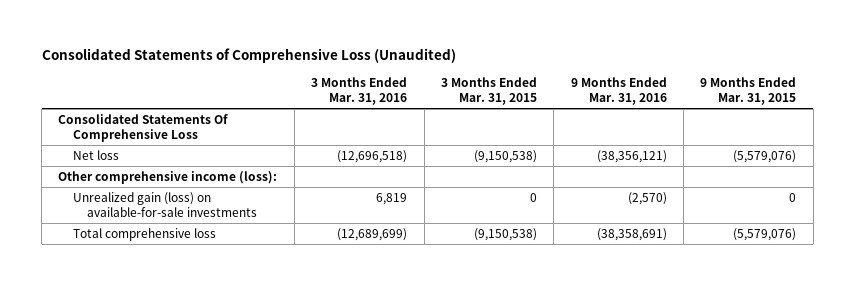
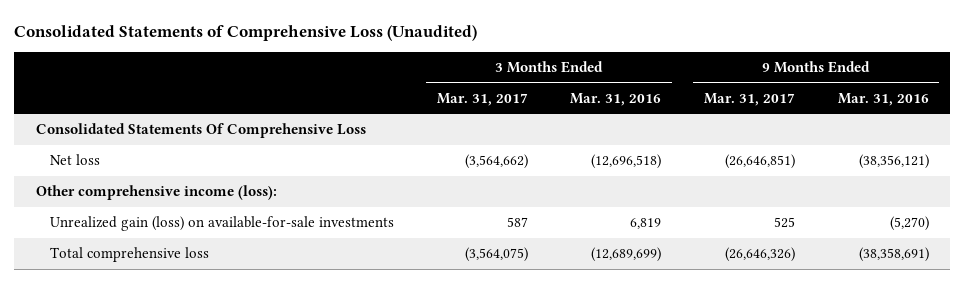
- | 3 Months Ended Mar. 31, 2016 | 3 Months Ended Mar. 31, 2015 | 9 Months Ended Mar. 31, 2016 | 9 Months Ended Mar. 31, 2015
+ | 3 Months Ended Mar. 31, 2017 | 3 Months Ended Mar. 31, 2016 | 9 Months Ended Mar. 31, 2017 | 9 Months Ended Mar. 31, 2016
- Unrealized gain (loss) on available-for-sale investments | 6,819 | 0 | (2,570) | 0
+ Unrealized gain (loss) on available-for-sale investments | 587 | 6,819 | 525 | (5,270)

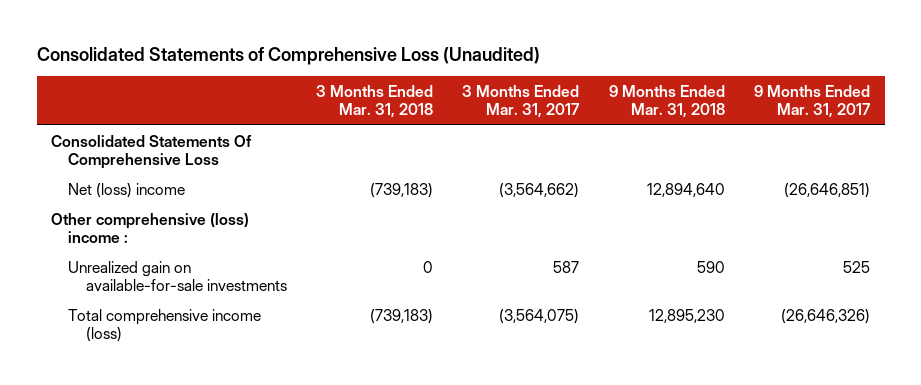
- | 3 Months Ended Mar. 31, 2017 | 3 Months Ended Mar. 31, 2016 | 9 Months Ended Mar. 31, 2017 | 9 Months Ended Mar. 31, 2016
+ | 3 Months Ended Mar. 31, 2018 | 3 Months Ended Mar. 31, 2017 | 9 Months Ended Mar. 31, 2018 | 9 Months Ended Mar. 31, 2017
- Net loss | (3,564,662) | (12,696,518) | (26,646,851) | (38,356,121)
- Other comprehensive income (loss):
- Unrealized gain (loss) on available-for-sale investments | 587 | 6,819 | 525 | (5,270)
- Total comprehensive loss | (3,564,075) | (12,689,699) | (26,646,326) | (38,358,691)
+ Net (loss) income | (739,183) | (3,564,662) | 12,894,640 | (26,646,851)
+ Other comprehensive (loss) income :
+ Unrealized gain on available-for-sale investments | 0 | 587 | 590 | 525
+ Total comprehensive income (loss) | (739,183) | (3,564,075) | 12,895,230 | (26,646,326)

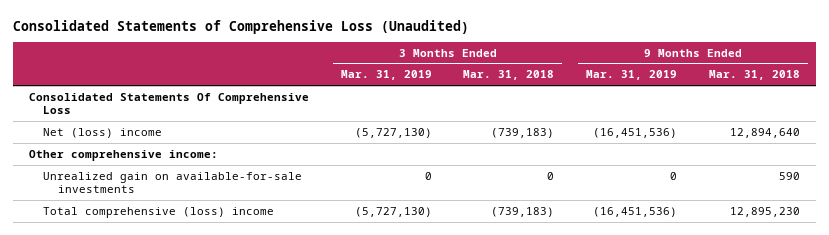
- | 3 Months Ended Mar. 31, 2018 | 3 Months Ended Mar. 31, 2017 | 9 Months Ended Mar. 31, 2018 | 9 Months Ended Mar. 31, 2017
+ | 3 Months Ended Mar. 31, 2019 | 3 Months Ended Mar. 31, 2018 | 9 Months Ended Mar. 31, 2019 | 9 Months Ended Mar. 31, 2018
- Other comprehensive (loss) income :
+ Other comprehensive income:
- Total comprehensive income (loss) | (739,183) | (3,564,075) | 12,895,230 | (26,646,326)
+ Total comprehensive (loss) income | (5,727,130) | (739,183) | (16,451,536) | 12,895,230

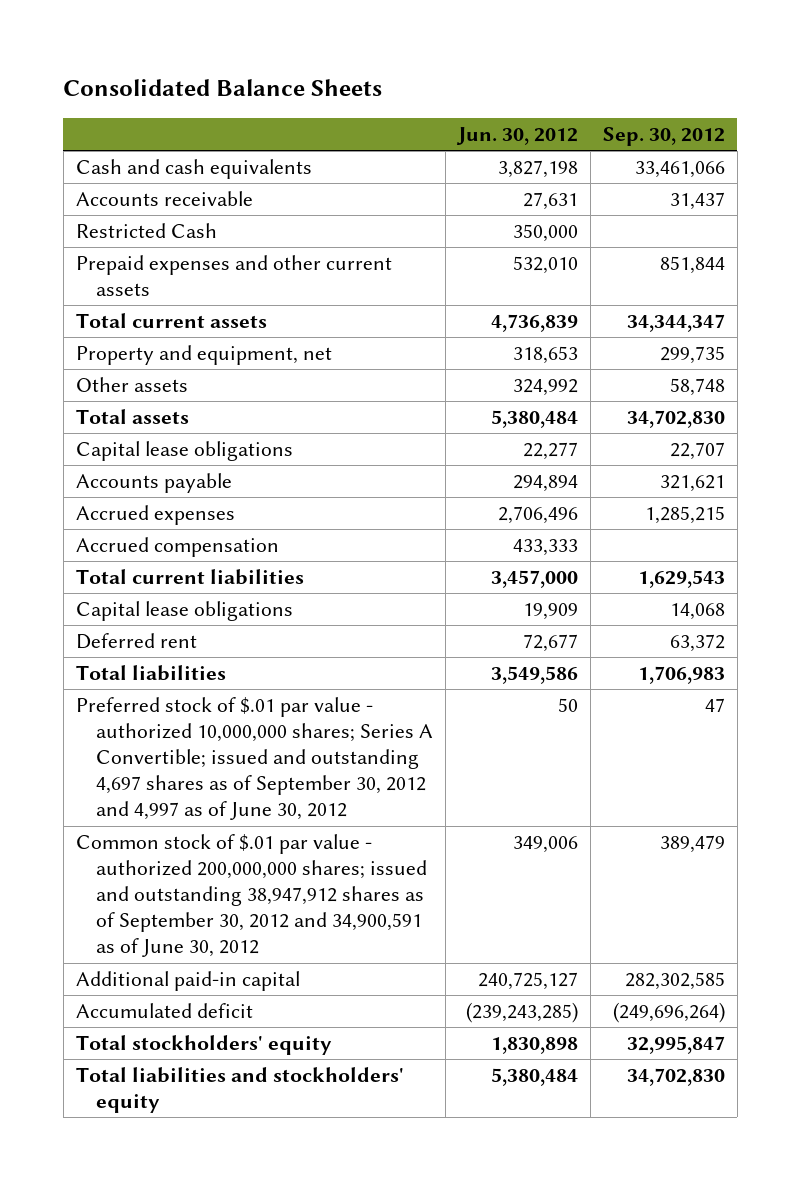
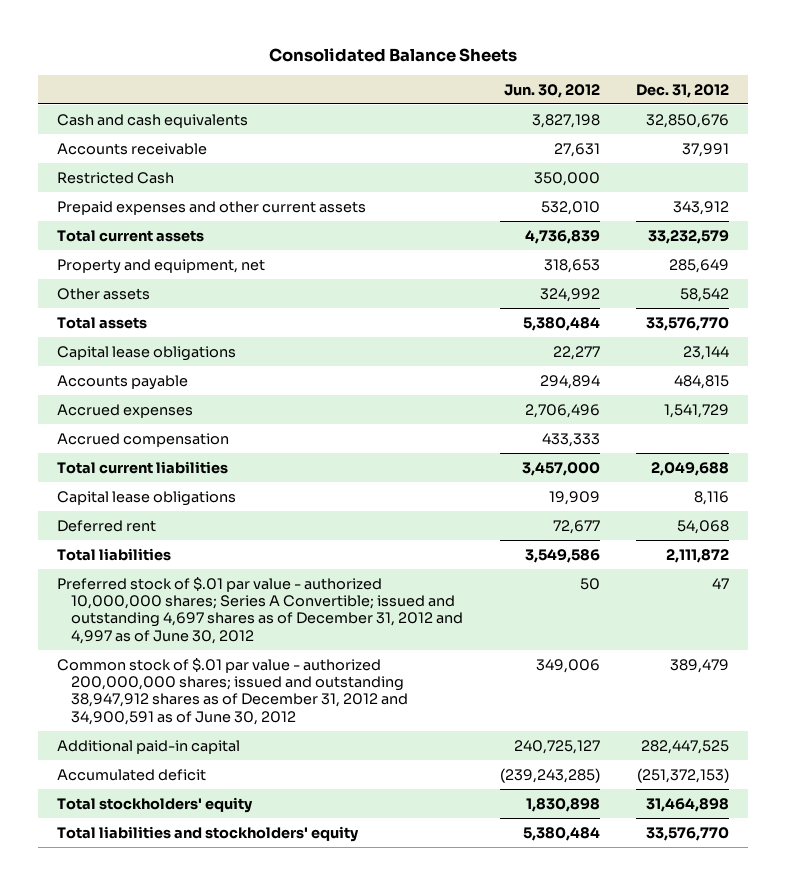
- | Jun. 30, 2012 | Sep. 30, 2012
+ | Jun. 30, 2012 | Dec. 31, 2012
- Preferred stock of $.01 par value - authorized 10,000,000 shares; Series A Convertible; issued and outstanding 4,697 shares as of September 30, 2012 and 4,997 as of June 30, 2012 | 50 | 47
- Common stock of $.01 par value - authorized 200,000,000 shares; issued and outstanding 38,947,912 shares as of September 30, 2012 and 34,900,591 as of June 30, 2012 | 349,006 | 389,479
+ Preferred stock of $.01 par value - authorized 10,000,000 shares; Series A Convertible; issued and outstanding 4,697 shares as of December 31, 2012 and 4,997 as of June 30, 2012 | 50 | 47
+ Common stock of $.01 par value - authorized 200,000,000 shares; issued and outstanding 38,947,912 shares as of December 31, 2012 and 34,900,591 as of June 30, 2012 | 349,006 | 389,479

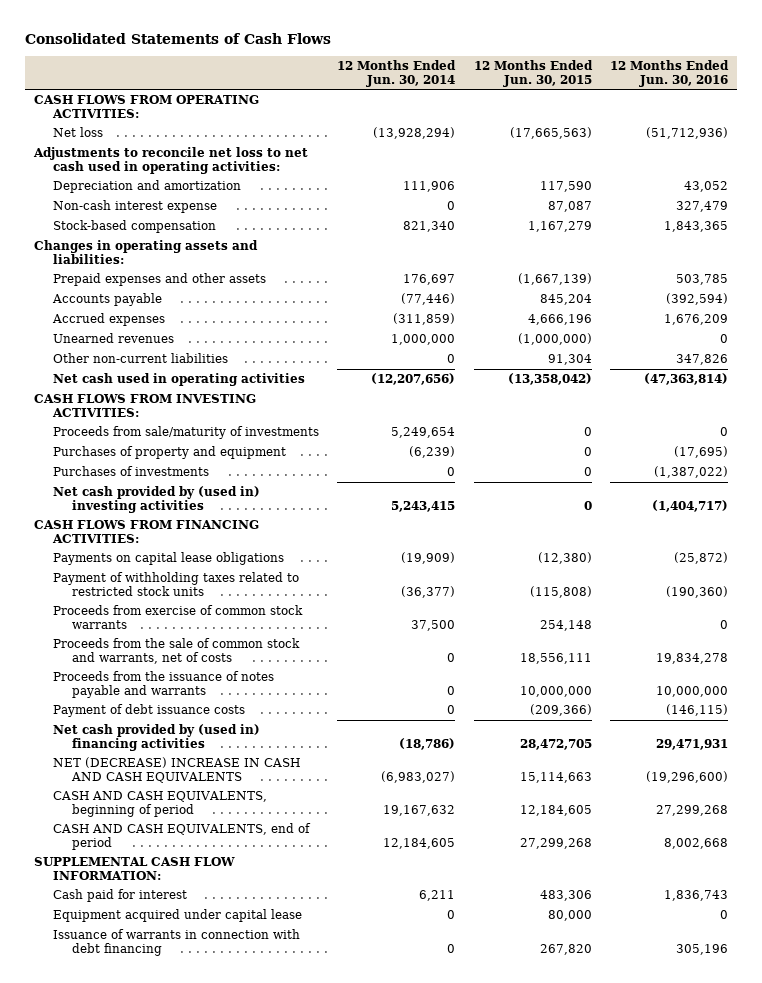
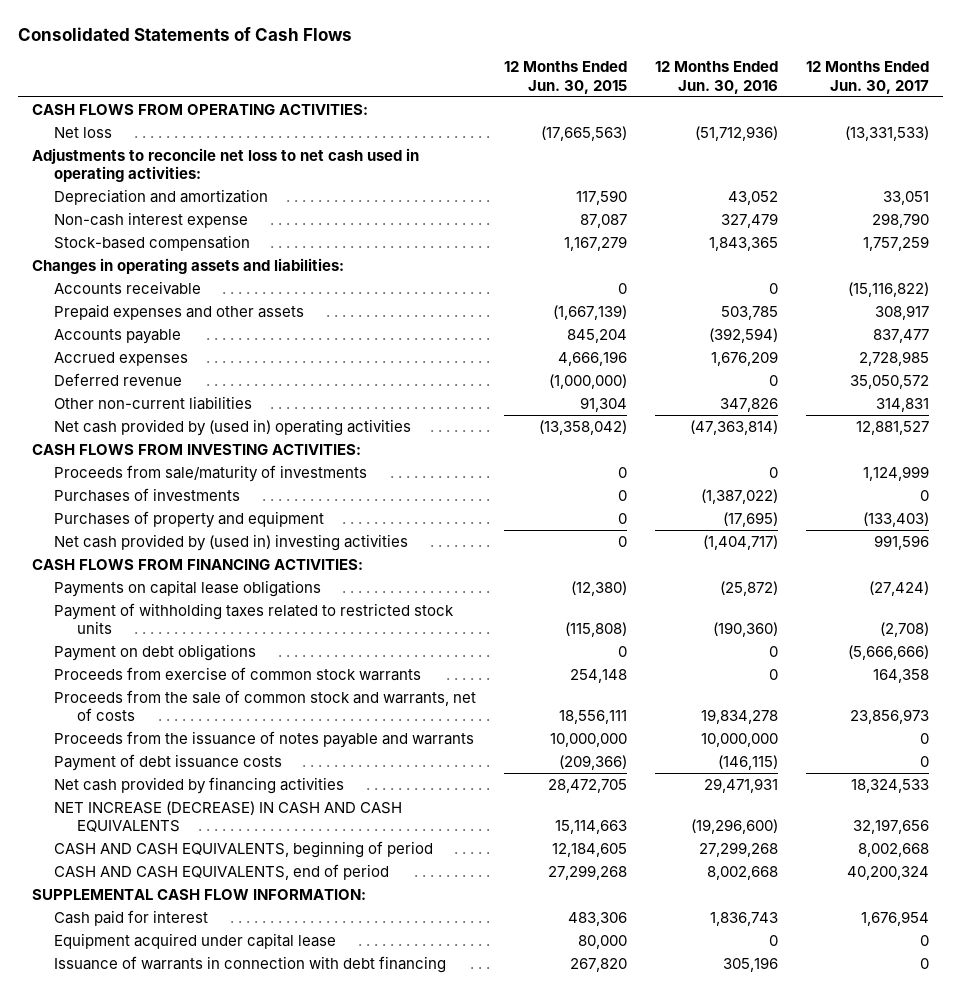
- | 12 Months Ended Jun. 30, 2014 | 12 Months Ended Jun. 30, 2015 | 12 Months Ended Jun. 30, 2016
+ | 12 Months Ended Jun. 30, 2015 | 12 Months Ended Jun. 30, 2016 | 12 Months Ended Jun. 30, 2017
+ Accounts receivable | 0 | 0 | (15,116,822)
- Unearned revenues | 1,000,000 | (1,000,000) | 0
+ Deferred revenue | (1,000,000) | 0 | 35,050,572
- Net cash used in operating activities | (12,207,656) | (13,358,042) | (47,363,814)
+ Net cash provided by (used in) operating activities | (13,358,042) | (47,363,814) | 12,881,527
moved down: Purchases of property and equipment | 0 | (17,695) | (133,403)
+ Payment on debt obligations | 0 | 0 | (5,666,666)
- Net cash provided by (used in) financing activities | (18,786) | 28,472,705 | 29,471,931
- NET (DECREASE) INCREASE IN CASH AND CASH EQUIVALENTS | (6,983,027) | 15,114,663 | (19,296,600)
+ Net cash provided by financing activities | 28,472,705 | 29,471,931 | 18,324,533
+ NET INCREASE (DECREASE) IN CASH AND CASH EQUIVALENTS | 15,114,663 | (19,296,600) | 32,197,656

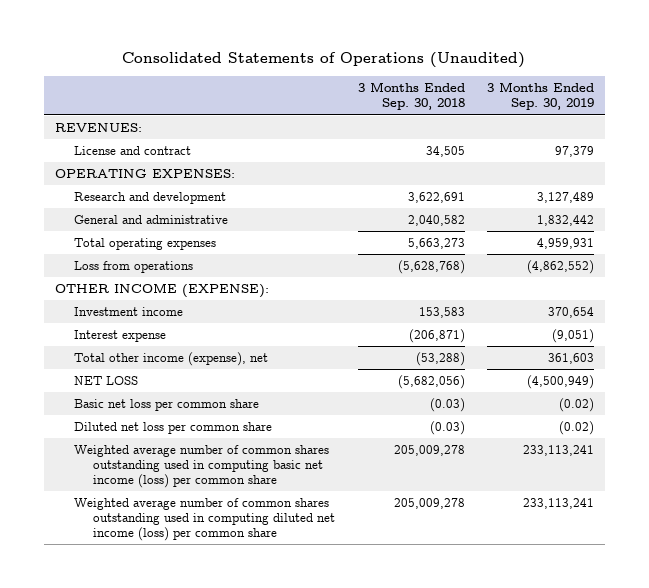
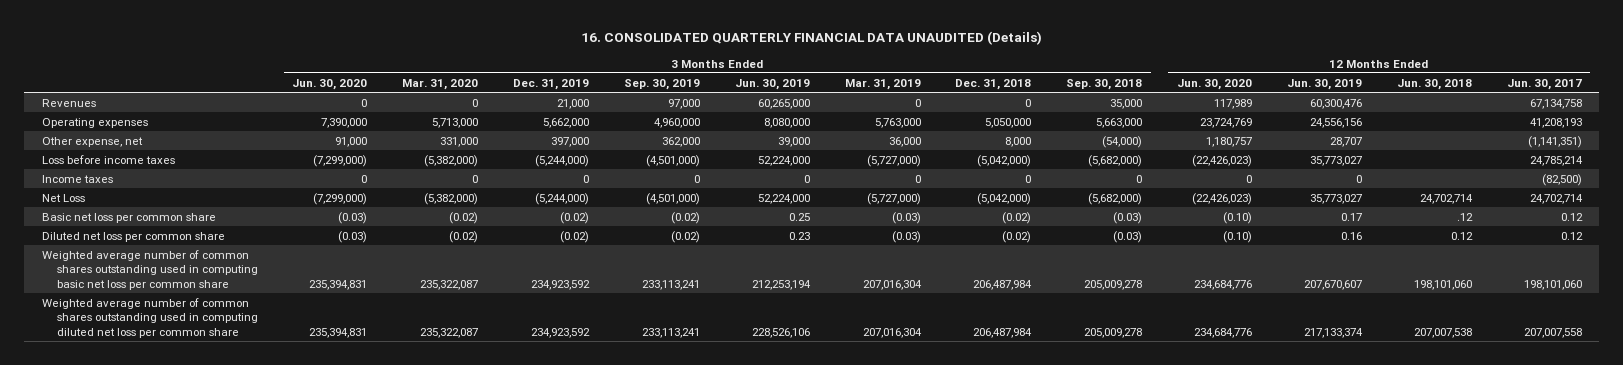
- Consolidated Statements of Operations (Unaudited)
+ 16. CONSOLIDATED QUARTERLY FINANCIAL DATA UNAUDITED (Details)
- | 3 Months Ended Sep. 30, 2018 | 3 Months Ended Sep. 30, 2019
+ | 3 Months Ended Jun. 30, 2020 | 3 Months Ended Mar. 31, 2020 | 3 Months Ended Dec. 31, 2019 | 3 Months Ended Sep. 30, 2019 | 3 Months Ended Jun. 30, 2019 | 3 Months Ended Mar. 31, 2019 | 3 Months Ended Dec. 31, 2018 | 3 Months Ended Sep. 30, 2018 | 12 Months Ended Jun. 30, 2020 | 12 Months Ended Jun. 30, 2019 | 12 Months Ended Jun. 30, 2018 | 12 Months Ended Jun. 30, 2017
- REVENUES:
- License and contract | 34,505 | 97,379
- OPERATING EXPENSES:
- Research and development | 3,622,691 | 3,127,489
- General and administrative | 2,040,582 | 1,832,442
- Total operating expenses | 5,663,273 | 4,959,931
- Loss from operations | (5,628,768) | (4,862,552)
- OTHER INCOME (EXPENSE):
- Investment income | 153,583 | 370,654
- Interest expense | (206,871) | (9,051)
- Total other income (expense), net | (53,288) | 361,603
- NET LOSS | (5,682,056) | (4,500,949)
+ Revenues | 0 | 0 | 21,000 | 97,000 | 60,265,000 | 0 | 0 | 35,000 | 117,989 | 60,300,476 | | 67,134,758
+ Operating expenses | 7,390,000 | 5,713,000 | 5,662,000 | 4,960,000 | 8,080,000 | 5,763,000 | 5,050,000 | 5,663,000 | 23,724,769 | 24,556,156 | | 41,208,193
+ Other expense, net | 91,000 | 331,000 | 397,000 | 362,000 | 39,000 | 36,000 | 8,000 | (54,000) | 1,180,757 | 28,707 | | (1,141,351)
+ Loss before income taxes | (7,299,000) | (5,382,000) | (5,244,000) | (4,501,000) | 52,224,000 | (5,727,000) | (5,042,000) | (5,682,000) | (22,426,023) | 35,773,027 | | 24,785,214
+ Income taxes | 0 | 0 | 0 | 0 | 0 | 0 | 0 | 0 | 0 | 0 | | (82,500)
+ Net Loss | (7,299,000) | (5,382,000) | (5,244,000) | (4,501,000) | 52,224,000 | (5,727,000) | (5,042,000) | (5,682,000) | (22,426,023) | 35,773,027 | 24,702,714 | 24,702,714
- Weighted average number of common shares outstanding used in computing basic net income (loss) per common share | 205,009,278 | 233,113,241
- Weighted average number of common shares outstanding used in computing diluted net income (loss) per common share | 205,009,278 | 233,113,241
+ Weighted average number of common shares outstanding used in computing basic net loss per common share | 235,394,831 | 235,322,087 | 234,923,592 | 233,113,241 | 212,253,194 | 207,016,304 | 206,487,984 | 205,009,278 | 234,684,776 | 207,670,607 | 198,101,060 | 198,101,060
+ Weighted average number of common shares outstanding used in computing diluted net loss per common share | 235,394,831 | 235,322,087 | 234,923,592 | 233,113,241 | 228,526,106 | 207,016,304 | 206,487,984 | 205,009,278 | 234,684,776 | 217,133,374 | 207,007,538 | 207,007,558

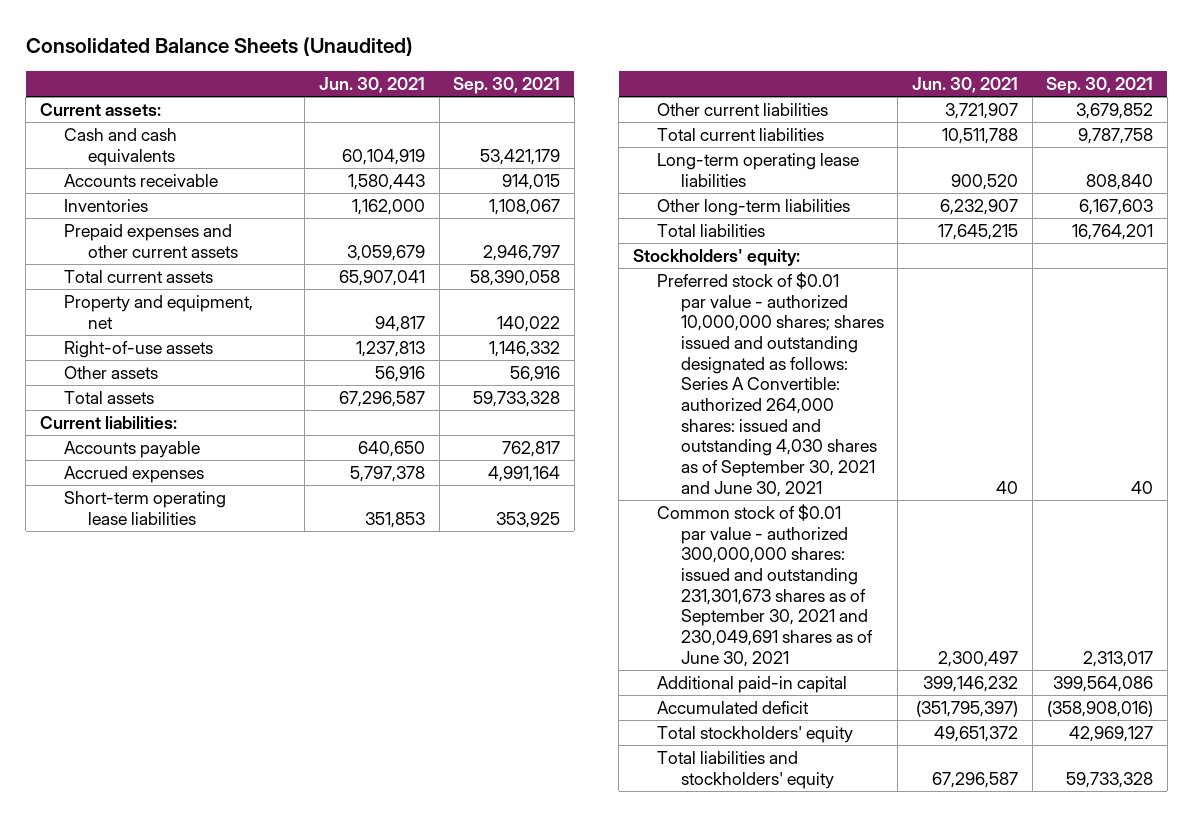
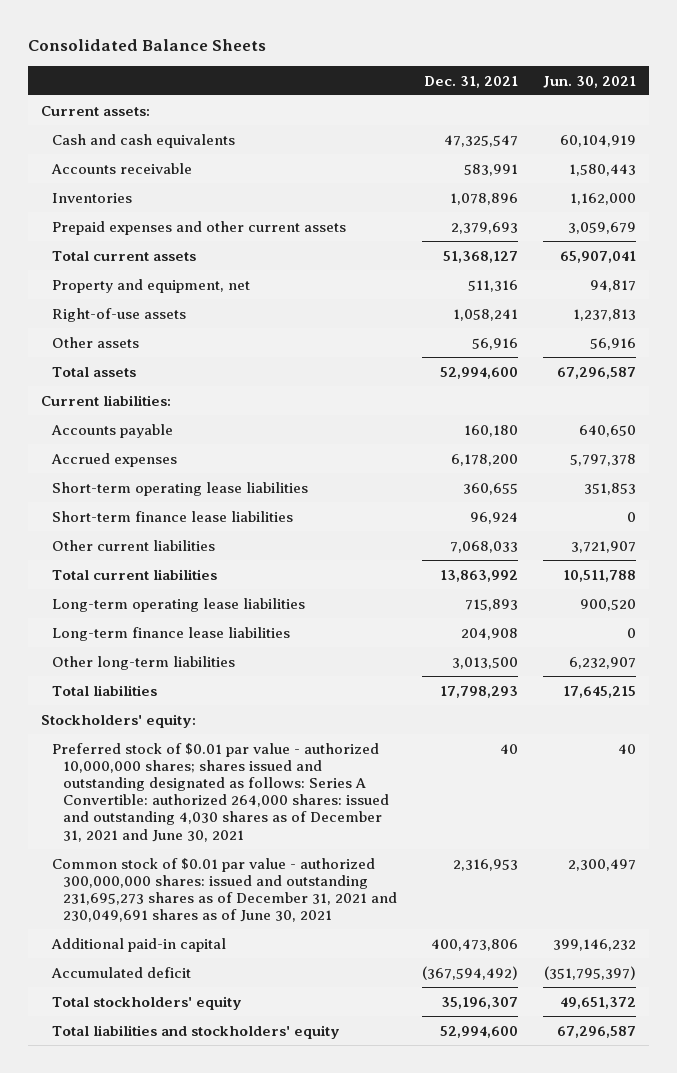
- Consolidated Balance Sheets (Unaudited)
+ Consolidated Balance Sheets
- | Jun. 30, 2021 | Sep. 30, 2021
+ | Dec. 31, 2021 | Jun. 30, 2021
+ Short-term finance lease liabilities | 96,924 | 0
+ Long-term finance lease liabilities | 204,908 | 0
- Preferred stock of $0.01 par value - authorized 10,000,000 shares; shares issued and outstanding designated as follows: Series A Convertible: authorized 264,000 shares: issued and outstanding 4,030 shares as of September 30, 2021 and June 30, 2021 | 40 | 40
- Common stock of $0.01 par value - authorized 300,000,000 shares: issued and outstanding 231,301,673 shares as of September 30, 2021 and 230,049,691 shares as of June 30, 2021 | 2,300,497 | 2,313,017
+ Preferred stock of $0.01 par value - authorized 10,000,000 shares; shares issued and outstanding designated as follows: Series A Convertible: authorized 264,000 shares: issued and outstanding 4,030 shares as of December 31, 2021 and June 30, 2021 | 40 | 40
+ Common stock of $0.01 par value - authorized 300,000,000 shares: issued and outstanding 231,695,273 shares as of December 31, 2021 and 230,049,691 shares as of June 30, 2021 | 2,316,953 | 2,300,497

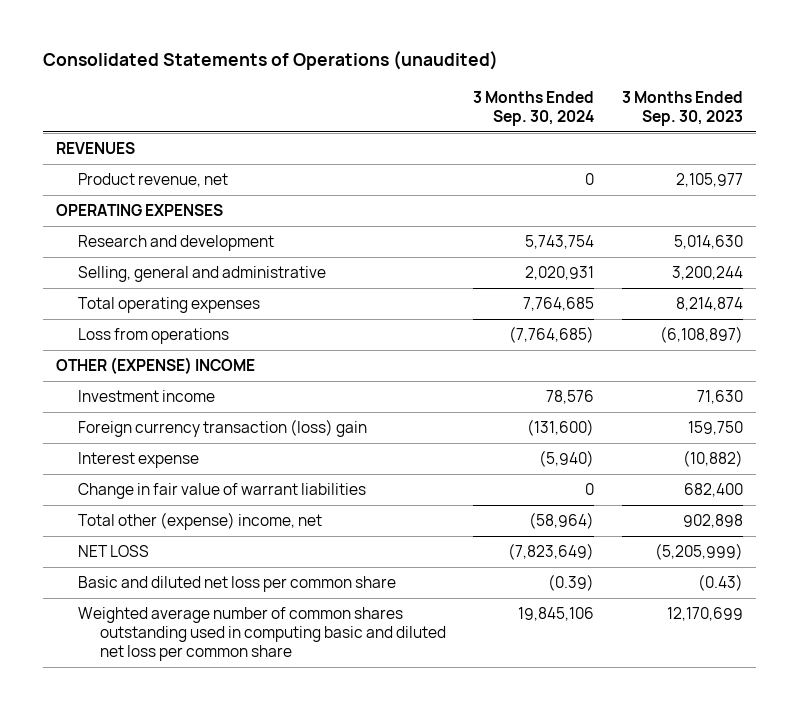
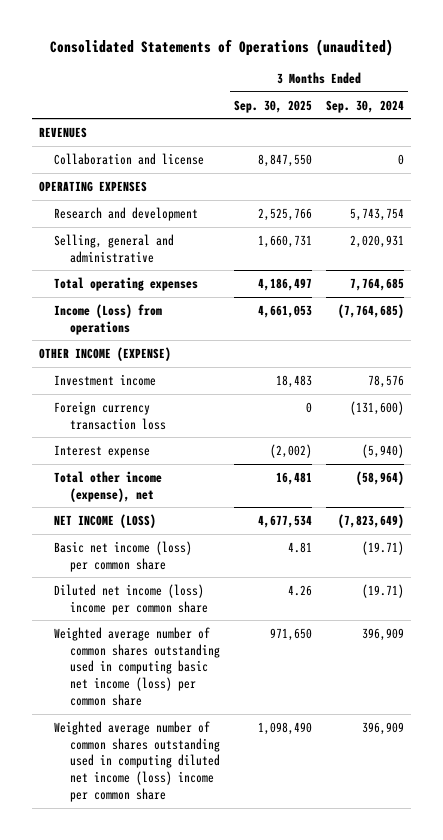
- | 3 Months Ended Sep. 30, 2024 | 3 Months Ended Sep. 30, 2023
+ | 3 Months Ended Sep. 30, 2025 | 3 Months Ended Sep. 30, 2024
- Product revenue, net | 0 | 2,105,977
+ Collaboration and license | 8,847,550 | 0
- Loss from operations | (7,764,685) | (6,108,897)
- OTHER (EXPENSE) INCOME
+ Income (Loss) from operations | 4,661,053 | (7,764,685)
+ OTHER INCOME (EXPENSE)
- Foreign currency transaction (loss) gain | (131,600) | 159,750
+ Foreign currency transaction loss | 0 | (131,600)
- Change in fair value of warrant liabilities | 0 | 682,400
- Total other (expense) income, net | (58,964) | 902,898
- NET LOSS | (7,823,649) | (5,205,999)
- Basic and diluted net loss per common share | (0.39) | (0.43)
- Weighted average number of common shares outstanding used in computing basic and diluted net loss per common share | 19,845,106 | 12,170,699
+ Total other income (expense), net | 16,481 | (58,964)
+ NET INCOME (LOSS) | 4,677,534 | (7,823,649)
+ Basic net income (loss) per common share | 4.81 | (19.71)
+ Diluted net income (loss) income per common share | 4.26 | (19.71)
+ Weighted average number of common shares outstanding used in computing basic net income (loss) per common share | 971,650 | 396,909
+ Weighted average number of common shares outstanding used in computing diluted net income (loss) income per common share | 1,098,490 | 396,909

